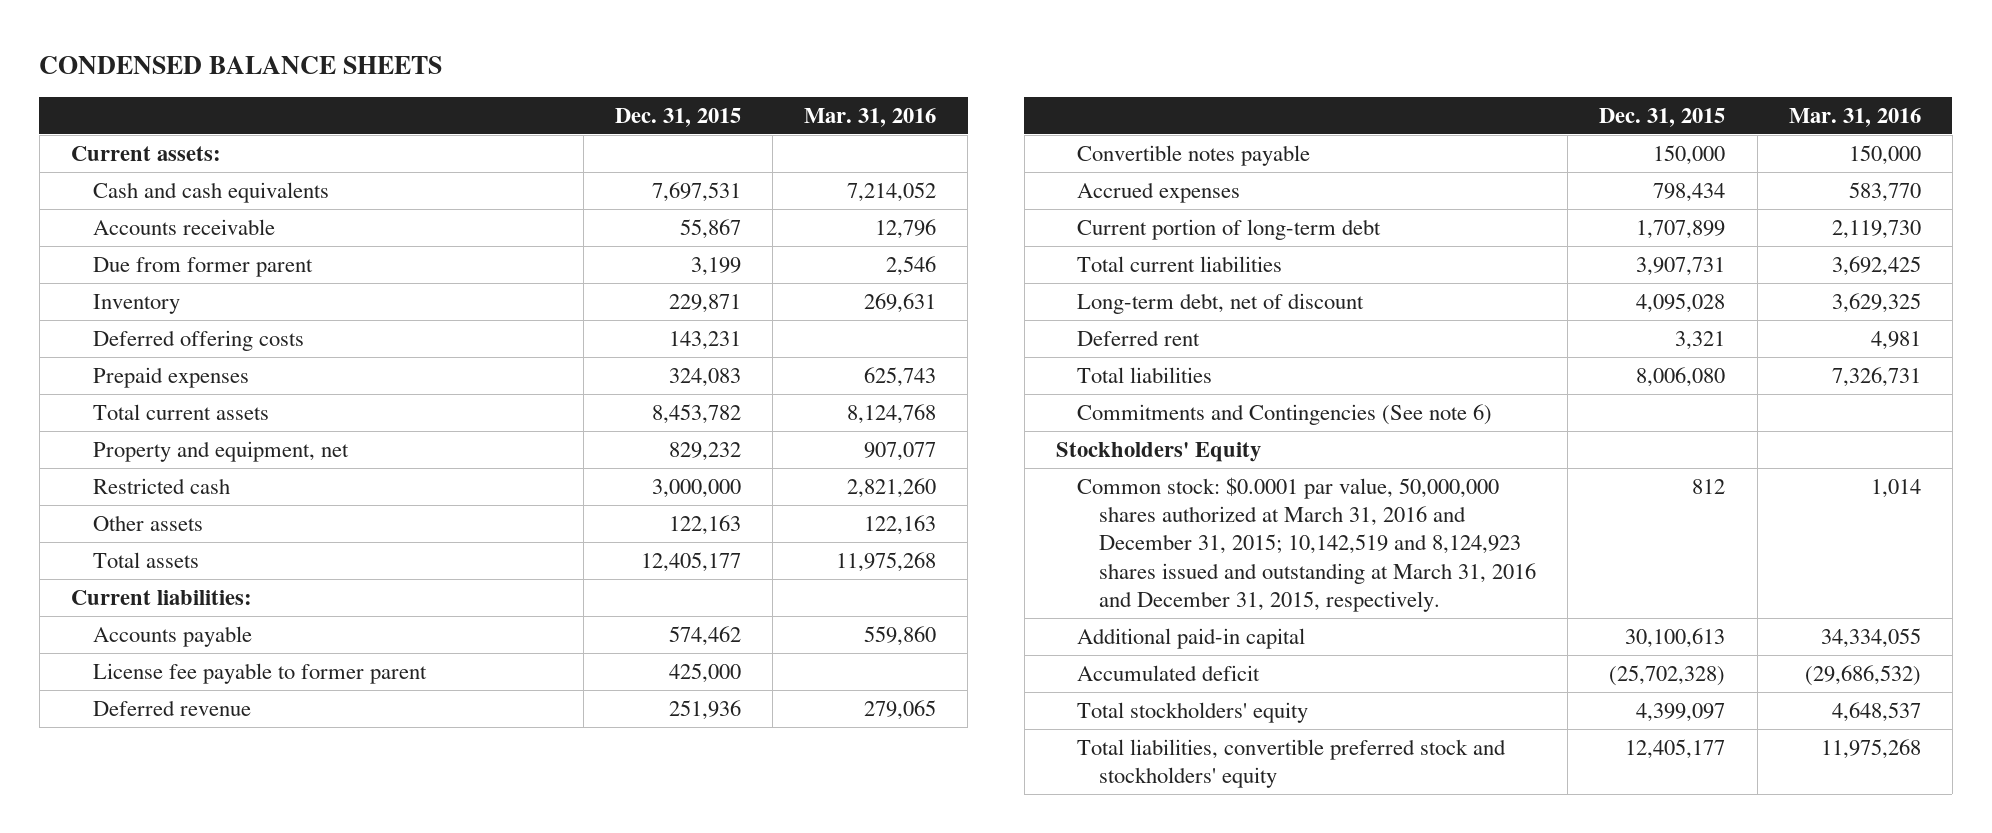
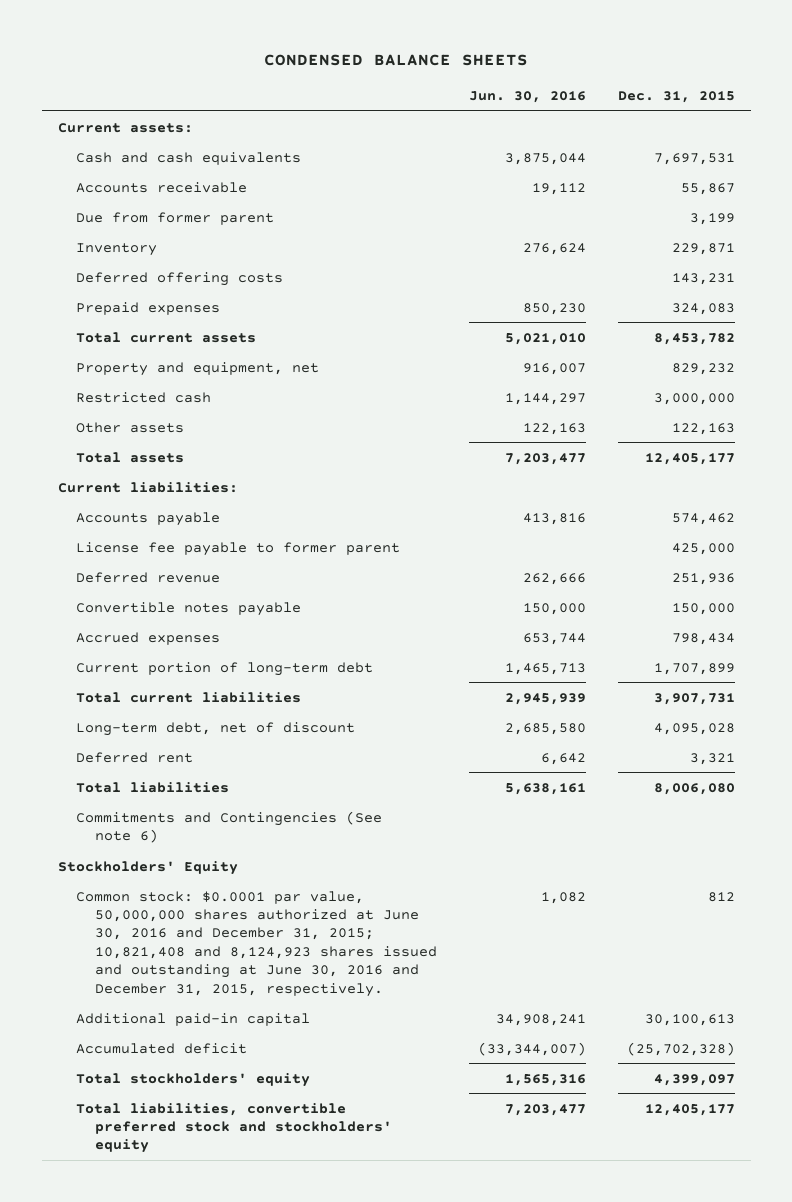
- | Dec. 31, 2015 | Mar. 31, 2016
+ | Jun. 30, 2016 | Dec. 31, 2015
- Common stock: $0.0001 par value, 50,000,000 shares authorized at March 31, 2016 and December 31, 2015; 10,142,519 and 8,124,923 shares issued and outstanding at March 31, 2016 and December 31, 2015, respectively. | 812 | 1,014
+ Common stock: $0.0001 par value, 50,000,000 shares authorized at June 30, 2016 and December 31, 2015; 10,821,408 and 8,124,923 shares issued and outstanding at June 30, 2016 and December 31, 2015, respectively. | 1,082 | 812

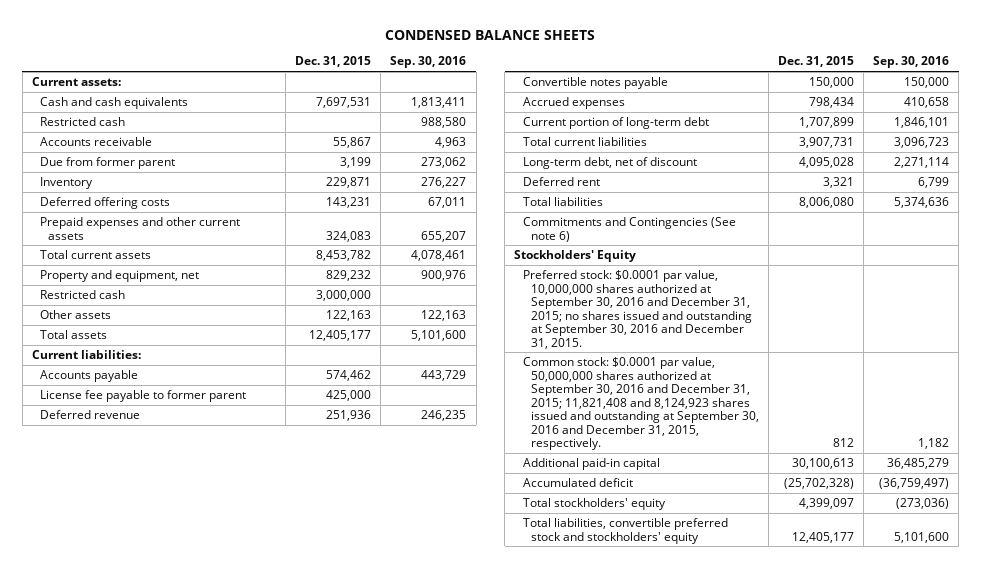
- | Jun. 30, 2016 | Dec. 31, 2015
+ | Dec. 31, 2015 | Sep. 30, 2016
+ Restricted cash | | 988,580
- Prepaid expenses | 850,230 | 324,083
+ Prepaid expenses and other current assets | 324,083 | 655,207
- Common stock: $0.0001 par value, 50,000,000 shares authorized at June 30, 2016 and December 31, 2015; 10,821,408 and 8,124,923 shares issued and outstanding at June 30, 2016 and December 31, 2015, respectively. | 1,082 | 812
+ Preferred stock: $0.0001 par value, 10,000,000 shares authorized at September 30, 2016 and December 31, 2015; no shares issued and outstanding at September 30, 2016 and December 31, 2015.
+ Common stock: $0.0001 par value, 50,000,000 shares authorized at September 30, 2016 and December 31, 2015; 11,821,408 and 8,124,923 shares issued and outstanding at September 30, 2016 and December 31, 2015, respectively. | 812 | 1,182

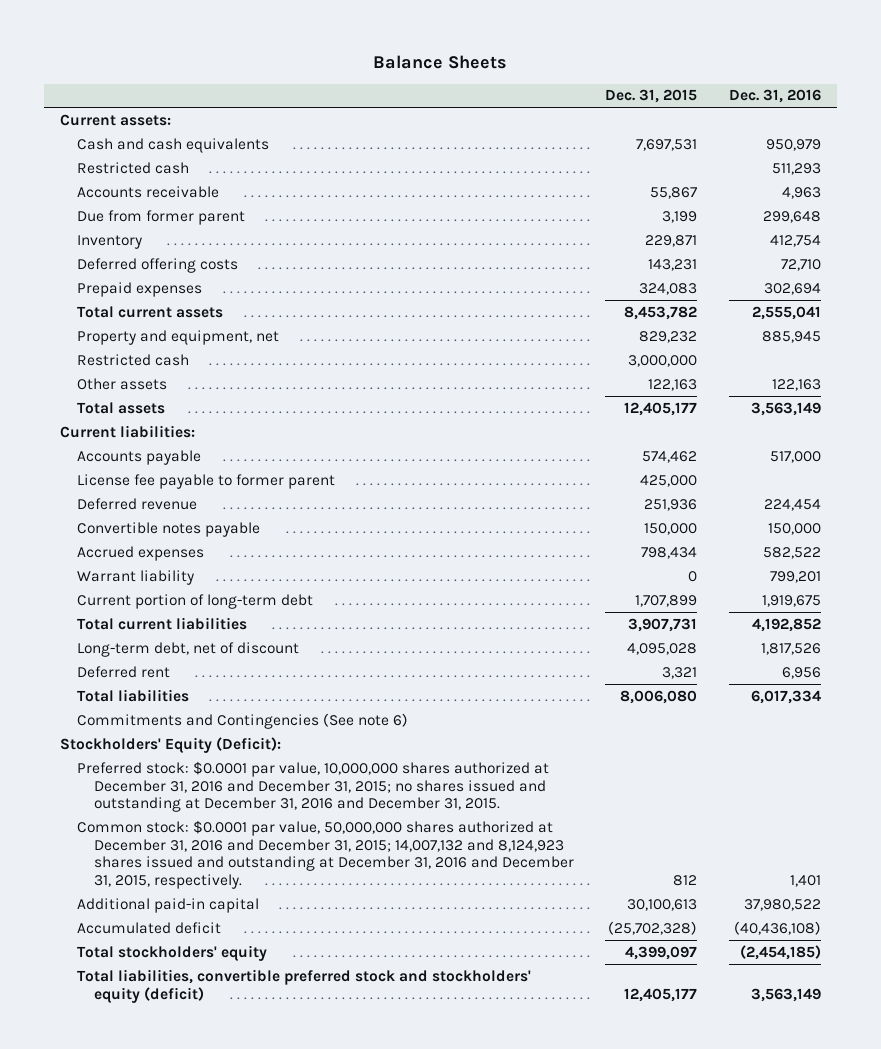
- CONDENSED BALANCE SHEETS
+ Balance Sheets
- | Dec. 31, 2015 | Sep. 30, 2016
+ | Dec. 31, 2015 | Dec. 31, 2016
- Prepaid expenses and other current assets | 324,083 | 655,207
+ Prepaid expenses | 324,083 | 302,694
+ Warrant liability | 0 | 799,201
- Stockholders' Equity
- Preferred stock: $0.0001 par value, 10,000,000 shares authorized at September 30, 2016 and December 31, 2015; no shares issued and outstanding at September 30, 2016 and December 31, 2015.
- Common stock: $0.0001 par value, 50,000,000 shares authorized at September 30, 2016 and December 31, 2015; 11,821,408 and 8,124,923 shares issued and outstanding at September 30, 2016 and December 31, 2015, respectively. | 812 | 1,182
+ Stockholders' Equity (Deficit):
+ Preferred stock: $0.0001 par value, 10,000,000 shares authorized at December 31, 2016 and December 31, 2015; no shares issued and outstanding at December 31, 2016 and December 31, 2015.
+ Common stock: $0.0001 par value, 50,000,000 shares authorized at December 31, 2016 and December 31, 2015; 14,007,132 and 8,124,923 shares issued and outstanding at December 31, 2016 and December 31, 2015, respectively. | 812 | 1,401
- Total liabilities, convertible preferred stock and stockholders' equity | 12,405,177 | 5,101,600
+ Total liabilities, convertible preferred stock and stockholders' equity (deficit) | 12,405,177 | 3,563,149

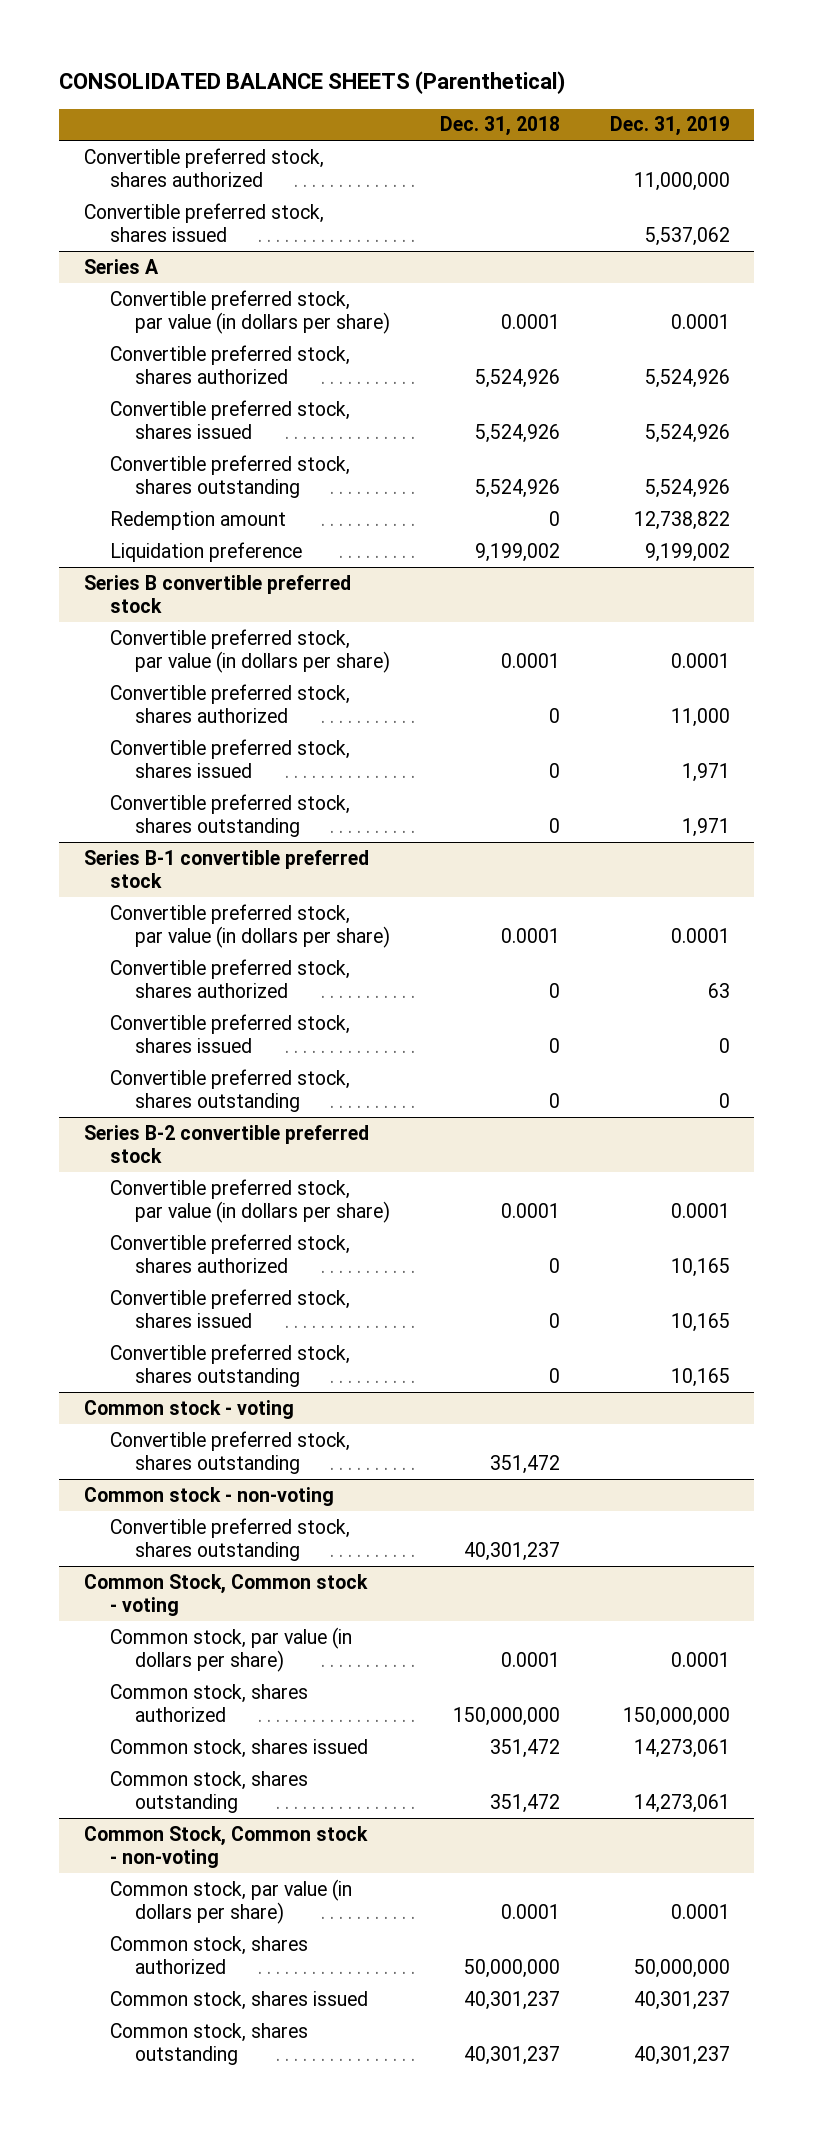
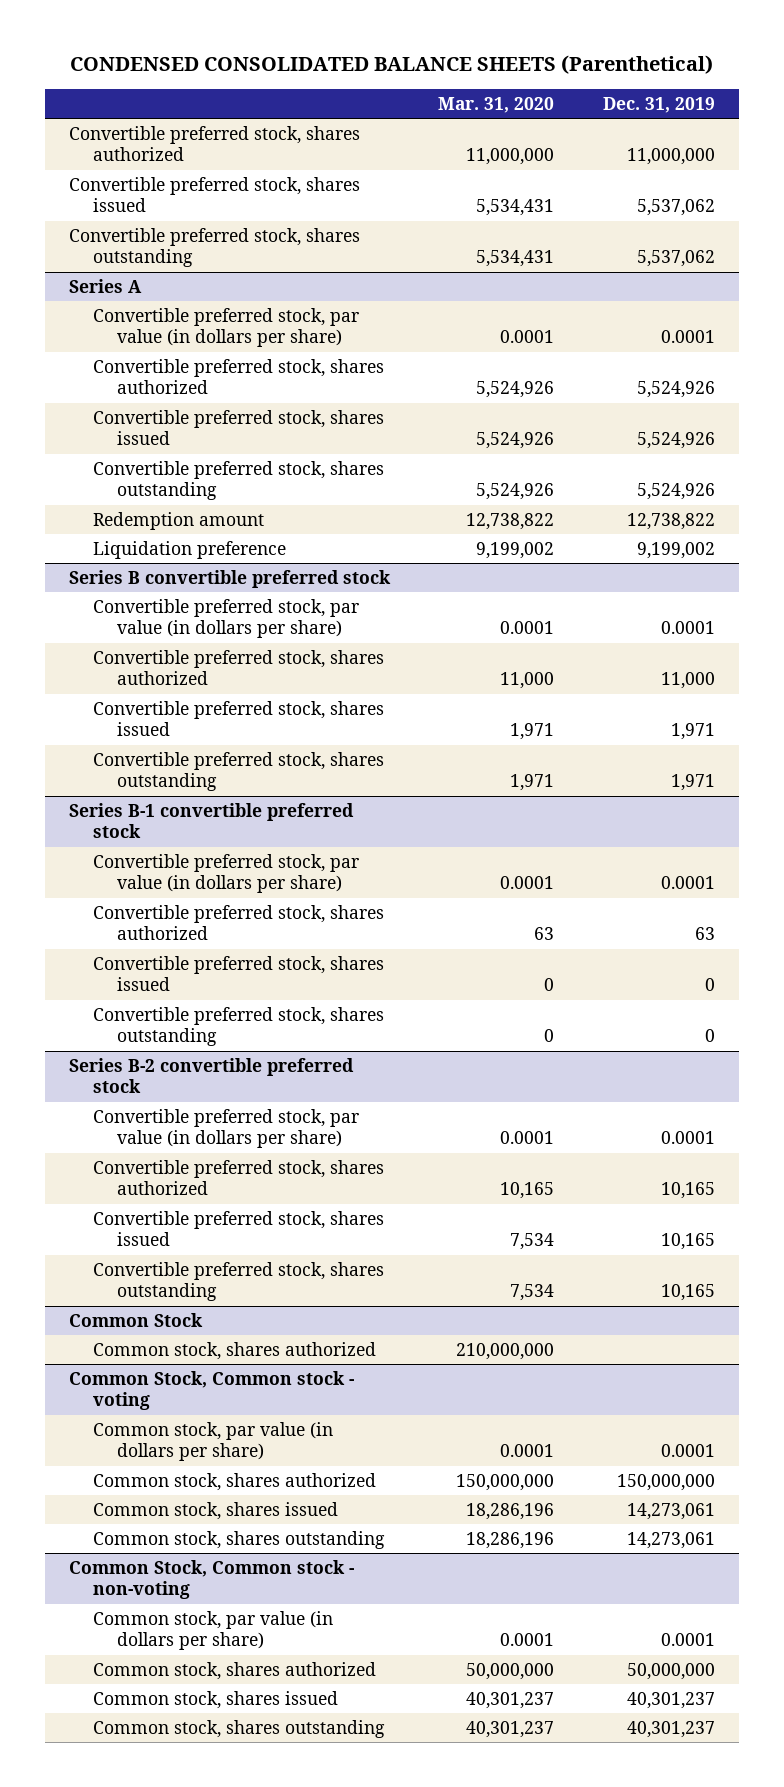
- CONSOLIDATED BALANCE SHEETS (Parenthetical)
+ CONDENSED CONSOLIDATED BALANCE SHEETS (Parenthetical)
- | Dec. 31, 2018 | Dec. 31, 2019
+ | Mar. 31, 2020 | Dec. 31, 2019
+ Convertible preferred stock, shares outstanding | 5,534,431 | 5,537,062
- Common stock - voting
- Convertible preferred stock, shares outstanding | 351,472 |
- Common stock - non-voting
- Convertible preferred stock, shares outstanding | 40,301,237 |
+ Common Stock
+ Common stock, shares authorized | 210,000,000 |

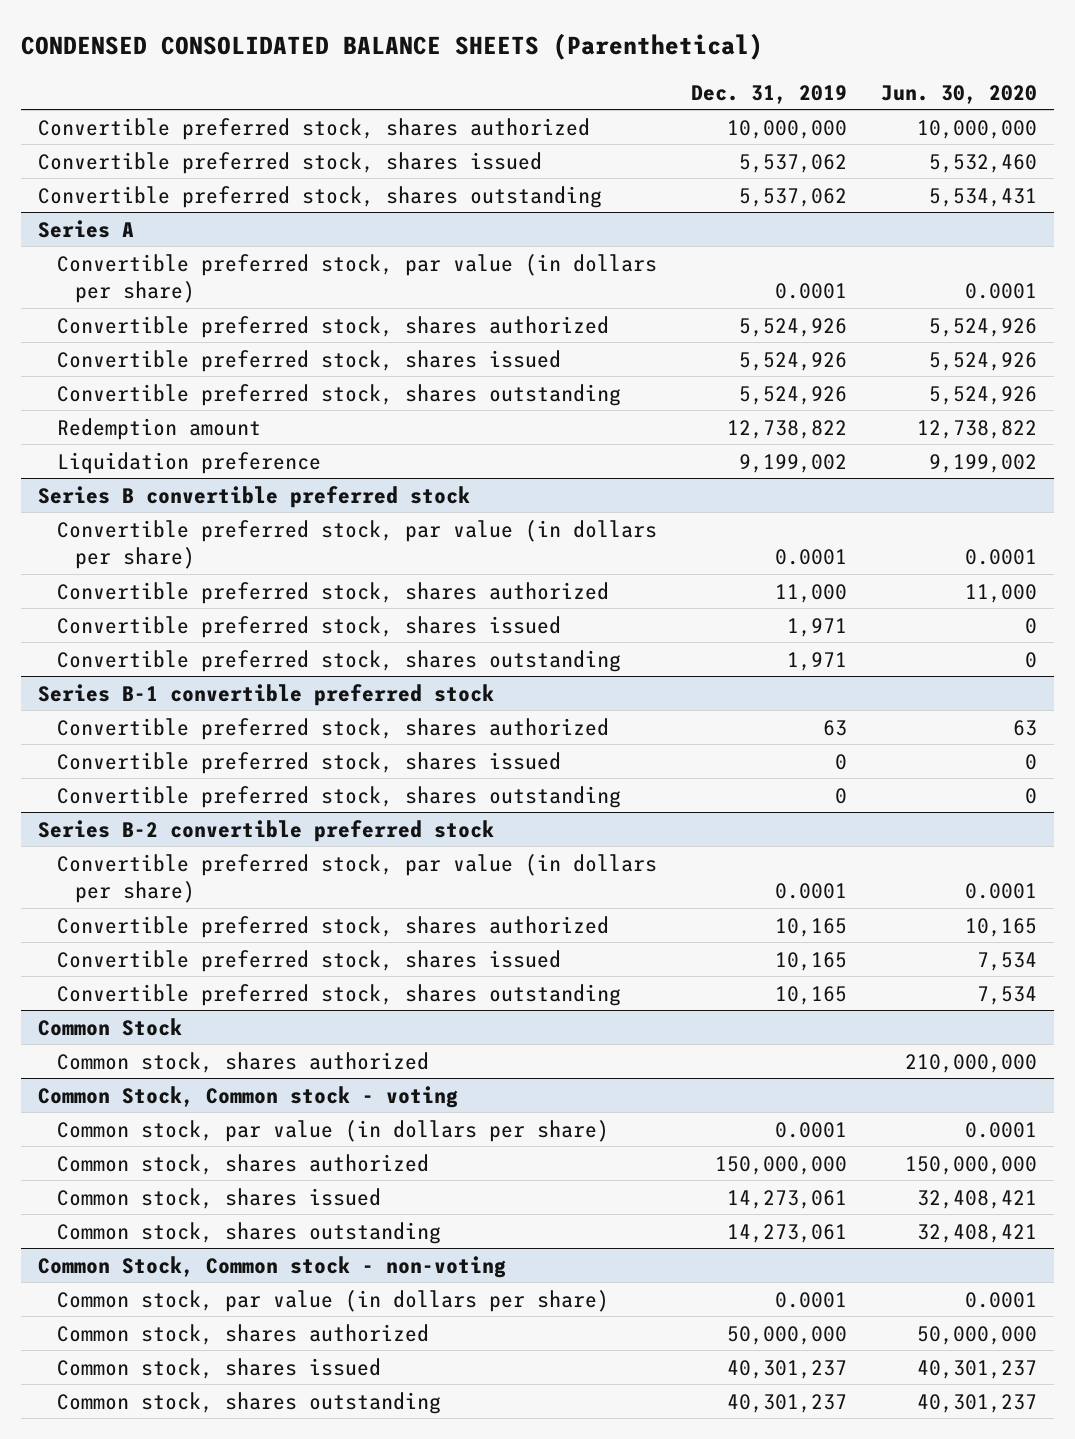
- | Mar. 31, 2020 | Dec. 31, 2019
+ | Dec. 31, 2019 | Jun. 30, 2020
- Convertible preferred stock, shares authorized | 11,000,000 | 11,000,000
+ Convertible preferred stock, shares authorized | 10,000,000 | 10,000,000
@ Series B-1 convertible preferred stock
- Convertible preferred stock, par value (in dollars per share) | 0.0001 | 0.0001

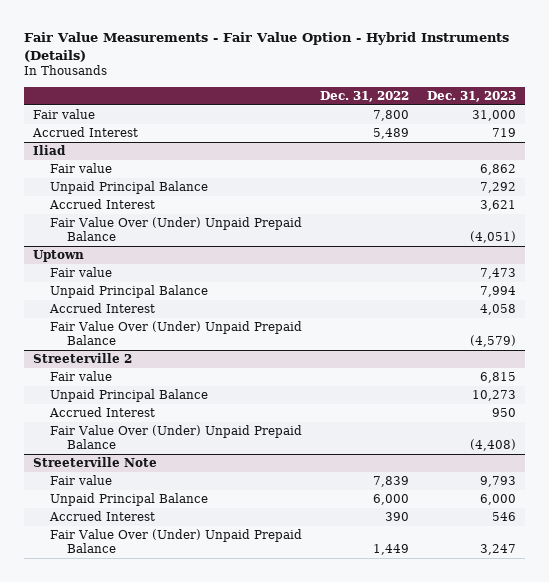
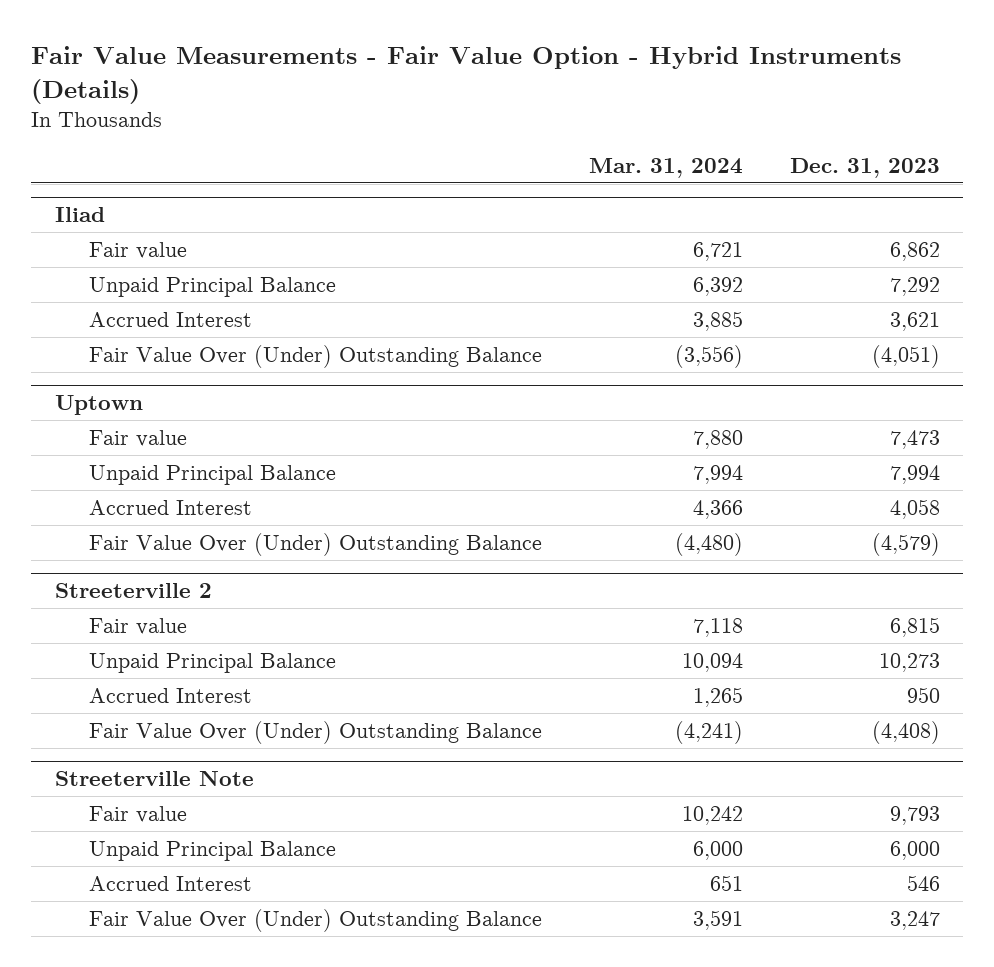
- | Dec. 31, 2022 | Dec. 31, 2023
+ | Mar. 31, 2024 | Dec. 31, 2023
- Fair value | 7,800 | 31,000
- Accrued Interest | 5,489 | 719
@ Iliad
- Fair Value Over (Under) Unpaid Prepaid Balance | | (4,051)
+ Fair Value Over (Under) Outstanding Balance | (3,556) | (4,051)
@ Uptown
- Fair Value Over (Under) Unpaid Prepaid Balance | | (4,579)
+ Fair Value Over (Under) Outstanding Balance | (4,480) | (4,579)
@ Streeterville 2
- Fair Value Over (Under) Unpaid Prepaid Balance | | (4,408)
+ Fair Value Over (Under) Outstanding Balance | (4,241) | (4,408)
@ Streeterville Note
- Fair Value Over (Under) Unpaid Prepaid Balance | 1,449 | 3,247
+ Fair Value Over (Under) Outstanding Balance | 3,591 | 3,247

